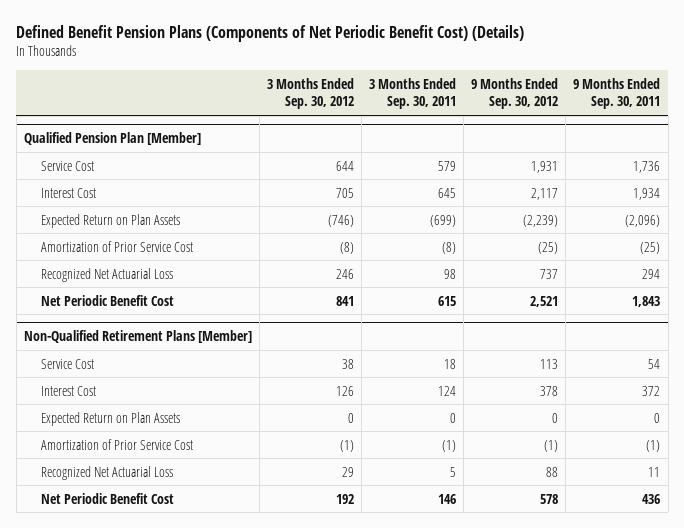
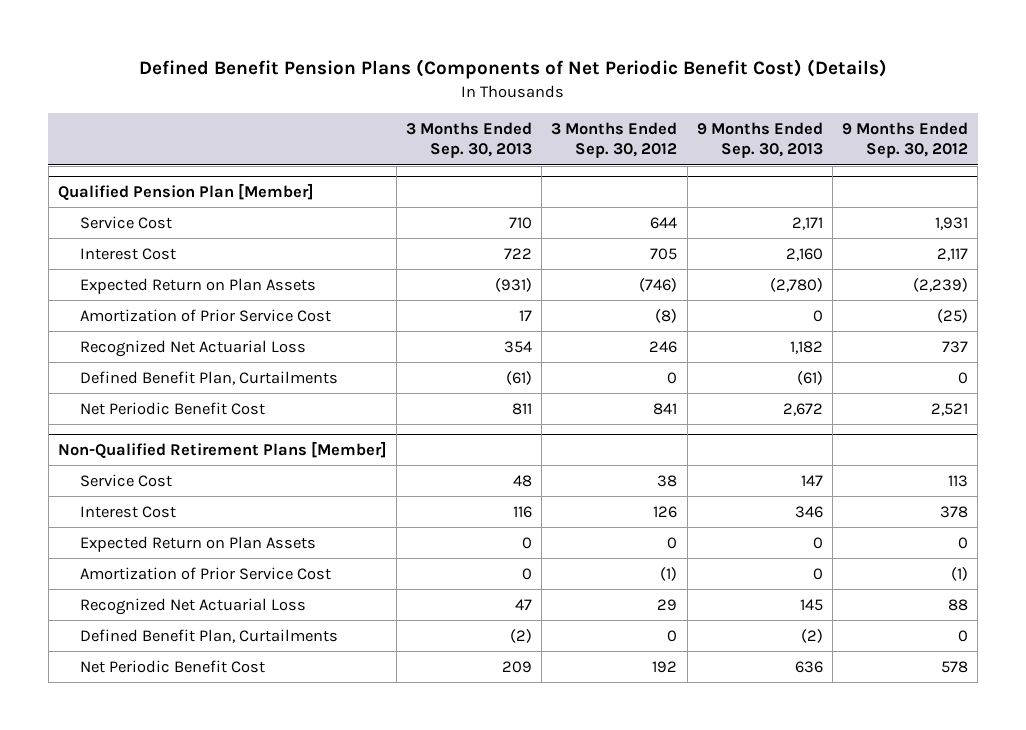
- | 3 Months Ended Sep. 30, 2012 | 3 Months Ended Sep. 30, 2011 | 9 Months Ended Sep. 30, 2012 | 9 Months Ended Sep. 30, 2011
+ | 3 Months Ended Sep. 30, 2013 | 3 Months Ended Sep. 30, 2012 | 9 Months Ended Sep. 30, 2013 | 9 Months Ended Sep. 30, 2012
@ Qualified Pension Plan [Member]
+ Defined Benefit Plan, Curtailments | (61) | 0 | (61) | 0
@ Non-Qualified Retirement Plans [Member]
+ Defined Benefit Plan, Curtailments | (2) | 0 | (2) | 0

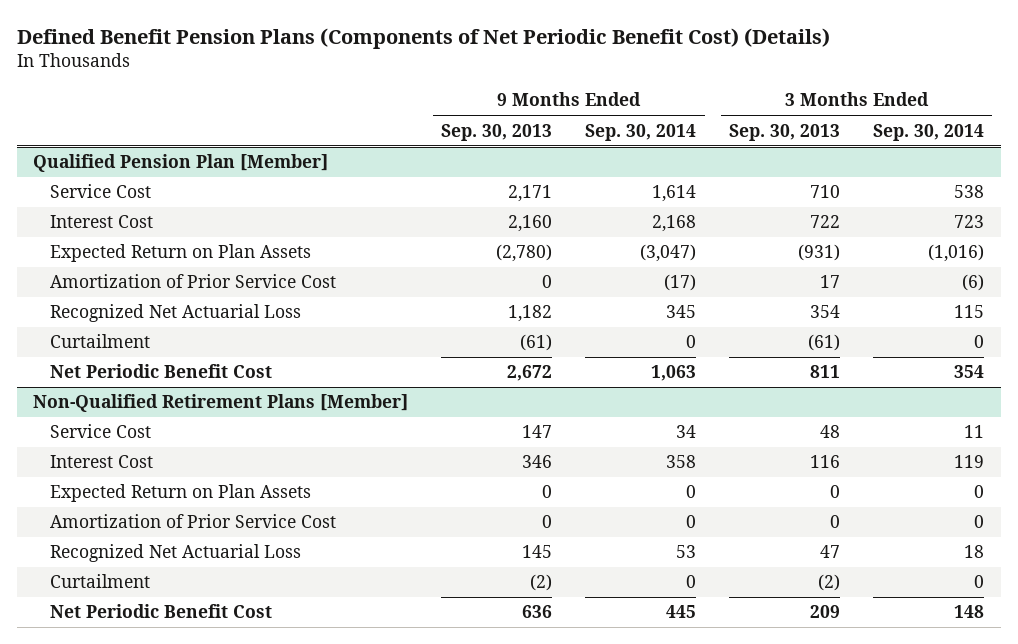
- | 3 Months Ended Sep. 30, 2013 | 3 Months Ended Sep. 30, 2012 | 9 Months Ended Sep. 30, 2013 | 9 Months Ended Sep. 30, 2012
+ | 9 Months Ended Sep. 30, 2013 | 9 Months Ended Sep. 30, 2014 | 3 Months Ended Sep. 30, 2013 | 3 Months Ended Sep. 30, 2014
@ Qualified Pension Plan [Member]
- Defined Benefit Plan, Curtailments | (61) | 0 | (61) | 0
+ Curtailment | (61) | 0 | (61) | 0
@ Non-Qualified Retirement Plans [Member]
- Defined Benefit Plan, Curtailments | (2) | 0 | (2) | 0
+ Curtailment | (2) | 0 | (2) | 0

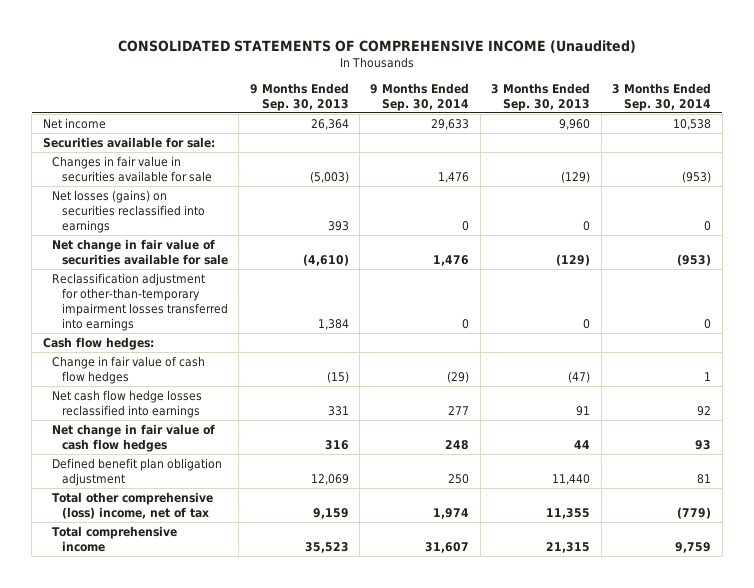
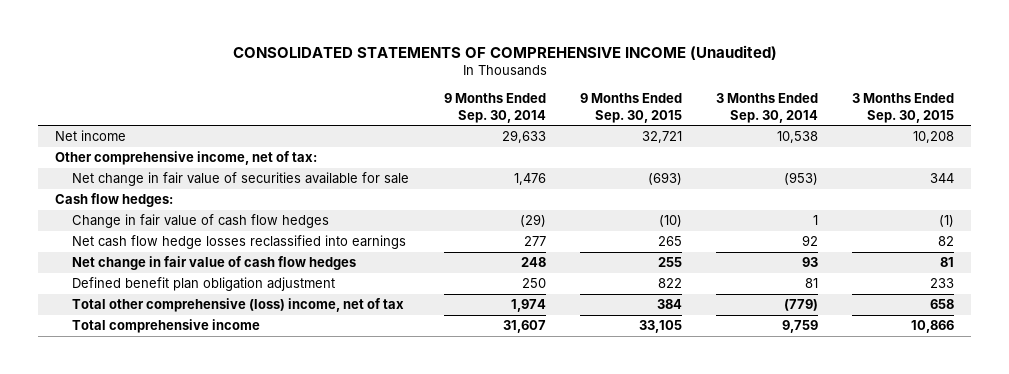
- | 9 Months Ended Sep. 30, 2013 | 9 Months Ended Sep. 30, 2014 | 3 Months Ended Sep. 30, 2013 | 3 Months Ended Sep. 30, 2014
+ | 9 Months Ended Sep. 30, 2014 | 9 Months Ended Sep. 30, 2015 | 3 Months Ended Sep. 30, 2014 | 3 Months Ended Sep. 30, 2015
- Securities available for sale:
- Changes in fair value in securities available for sale | (5,003) | 1,476 | (129) | (953)
- Net losses (gains) on securities reclassified into earnings | 393 | 0 | 0 | 0
+ Other comprehensive income, net of tax:
- Reclassification adjustment for other-than-temporary impairment losses transferred into earnings | 1,384 | 0 | 0 | 0

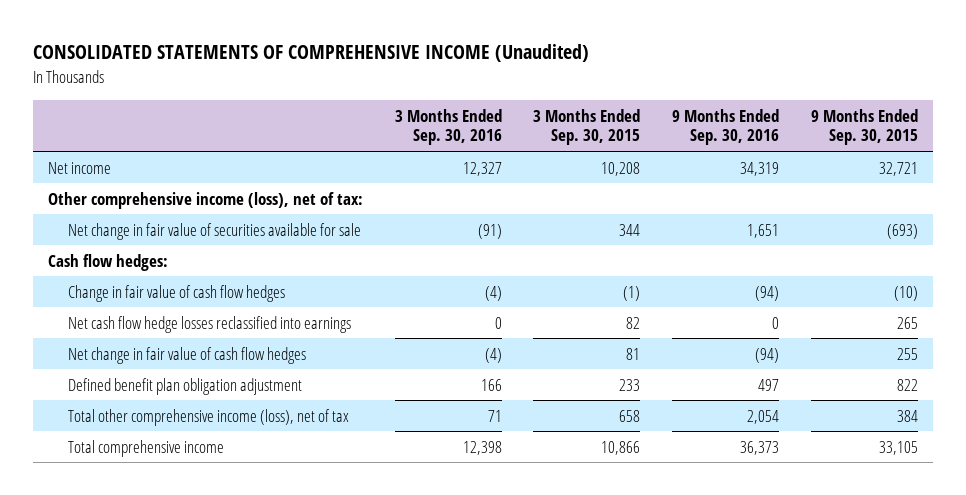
- | 9 Months Ended Sep. 30, 2014 | 9 Months Ended Sep. 30, 2015 | 3 Months Ended Sep. 30, 2014 | 3 Months Ended Sep. 30, 2015
+ | 3 Months Ended Sep. 30, 2016 | 3 Months Ended Sep. 30, 2015 | 9 Months Ended Sep. 30, 2016 | 9 Months Ended Sep. 30, 2015
- Other comprehensive income, net of tax:
+ Other comprehensive income (loss), net of tax:
- Total other comprehensive (loss) income, net of tax | 1,974 | 384 | (779) | 658
+ Total other comprehensive income (loss), net of tax | 71 | 658 | 2,054 | 384

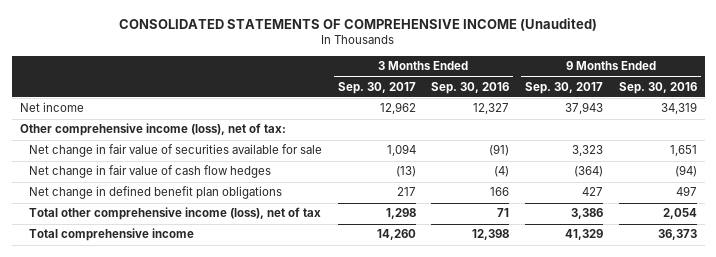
- | 3 Months Ended Sep. 30, 2016 | 3 Months Ended Sep. 30, 2015 | 9 Months Ended Sep. 30, 2016 | 9 Months Ended Sep. 30, 2015
+ | 3 Months Ended Sep. 30, 2017 | 3 Months Ended Sep. 30, 2016 | 9 Months Ended Sep. 30, 2017 | 9 Months Ended Sep. 30, 2016
- Cash flow hedges:
- Change in fair value of cash flow hedges | (4) | (1) | (94) | (10)
- Net cash flow hedge losses reclassified into earnings | 0 | 82 | 0 | 265
- Defined benefit plan obligation adjustment | 166 | 233 | 497 | 822
+ Net change in defined benefit plan obligations | 217 | 166 | 427 | 497

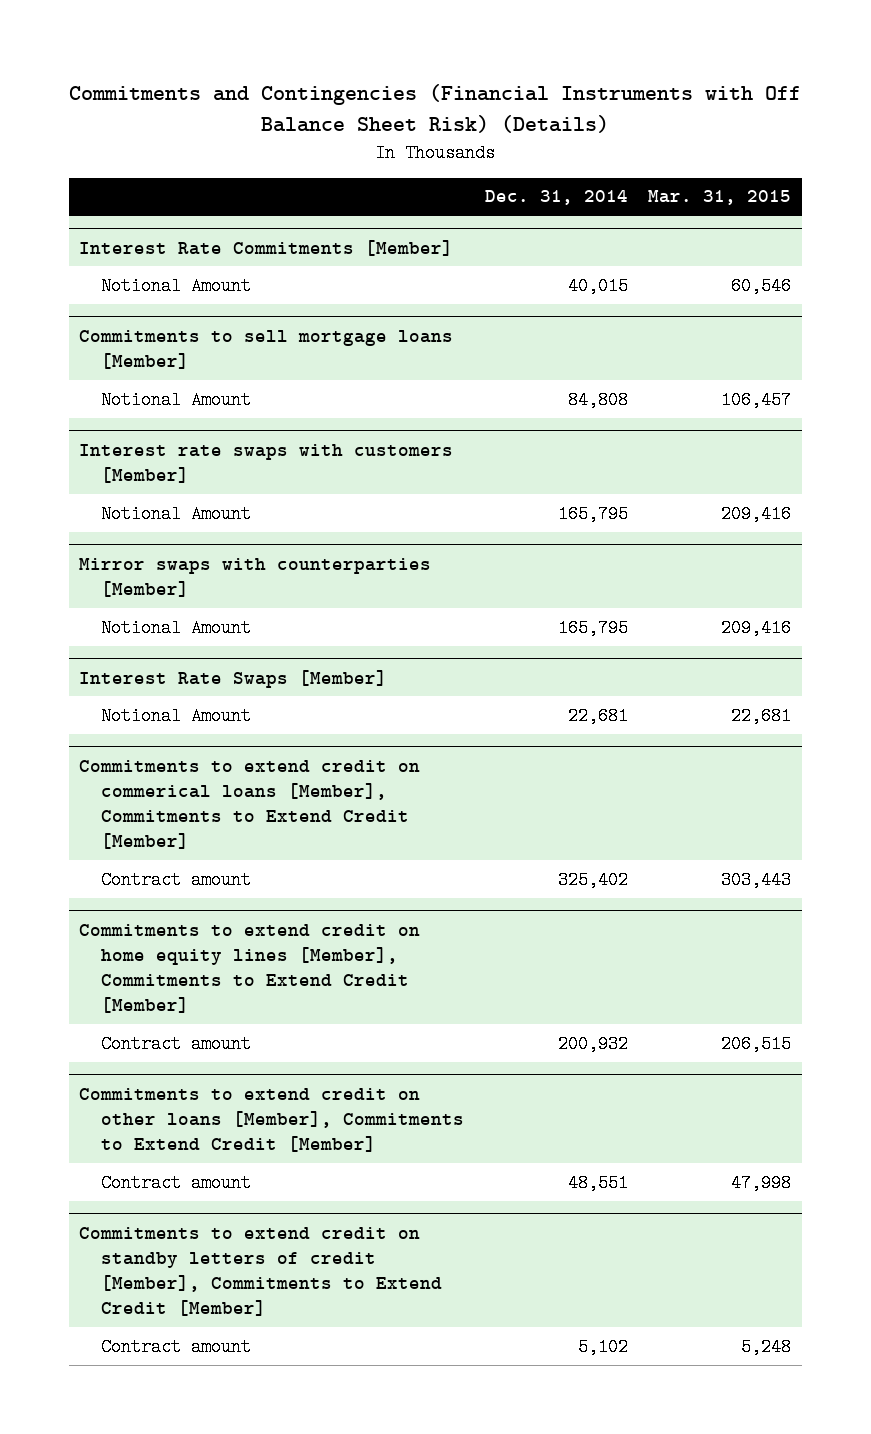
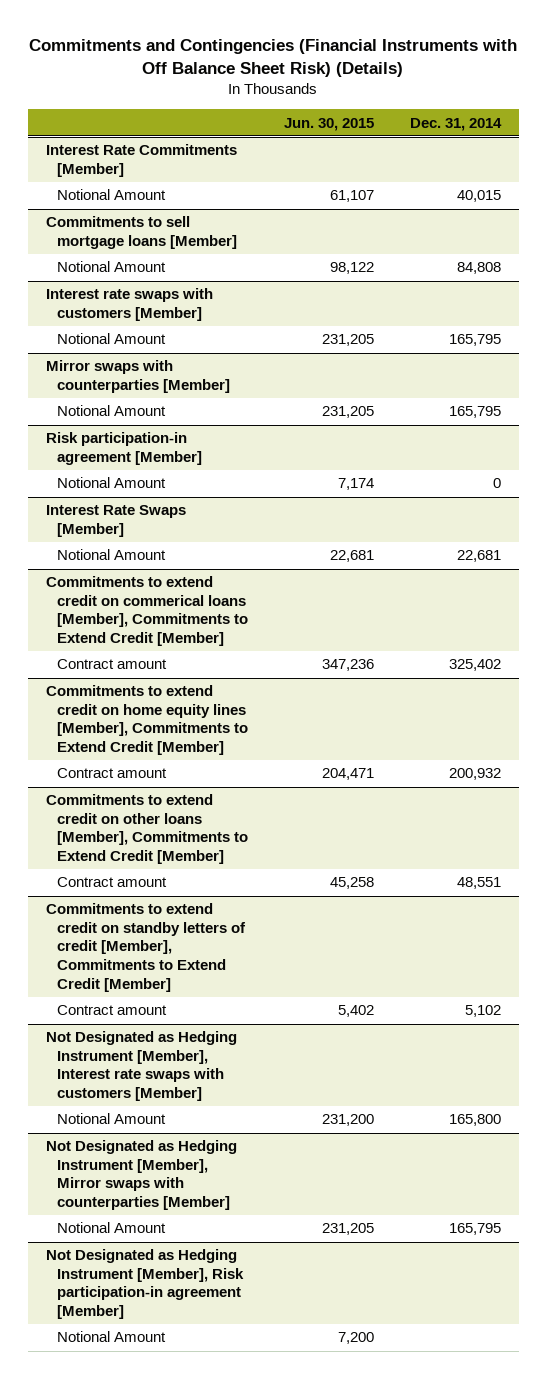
- | Dec. 31, 2014 | Mar. 31, 2015
+ | Jun. 30, 2015 | Dec. 31, 2014
+ Risk participation-in agreement [Member]
+ Notional Amount | 7,174 | 0
+ Not Designated as Hedging Instrument [Member], Interest rate swaps with customers [Member]
+ Notional Amount | 231,200 | 165,800
+ Not Designated as Hedging Instrument [Member], Mirror swaps with counterparties [Member]
+ Notional Amount | 231,205 | 165,795
+ Not Designated as Hedging Instrument [Member], Risk participation-in agreement [Member]
+ Notional Amount | 7,200 |

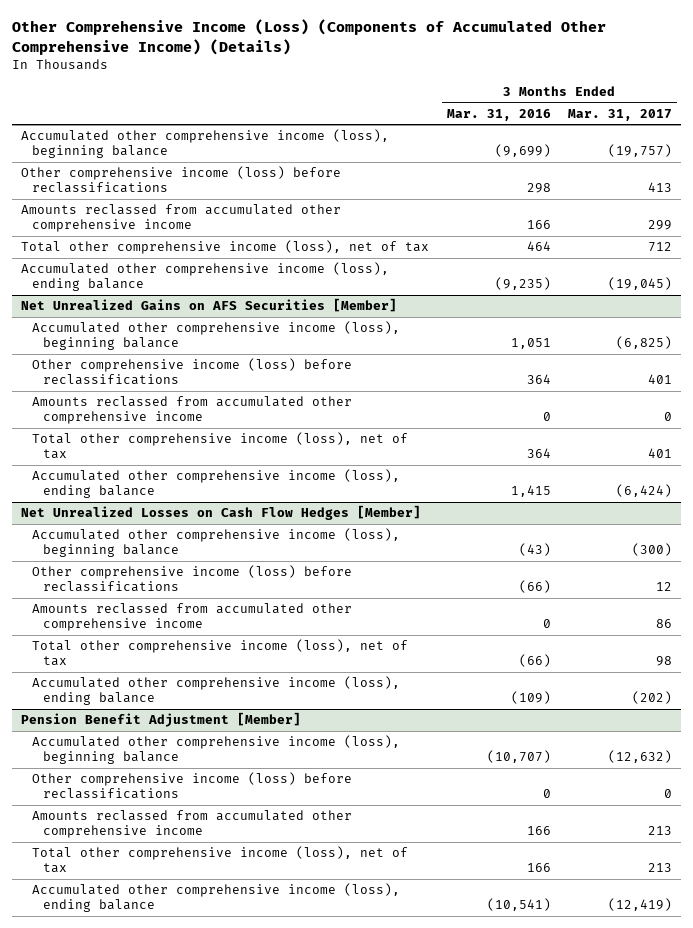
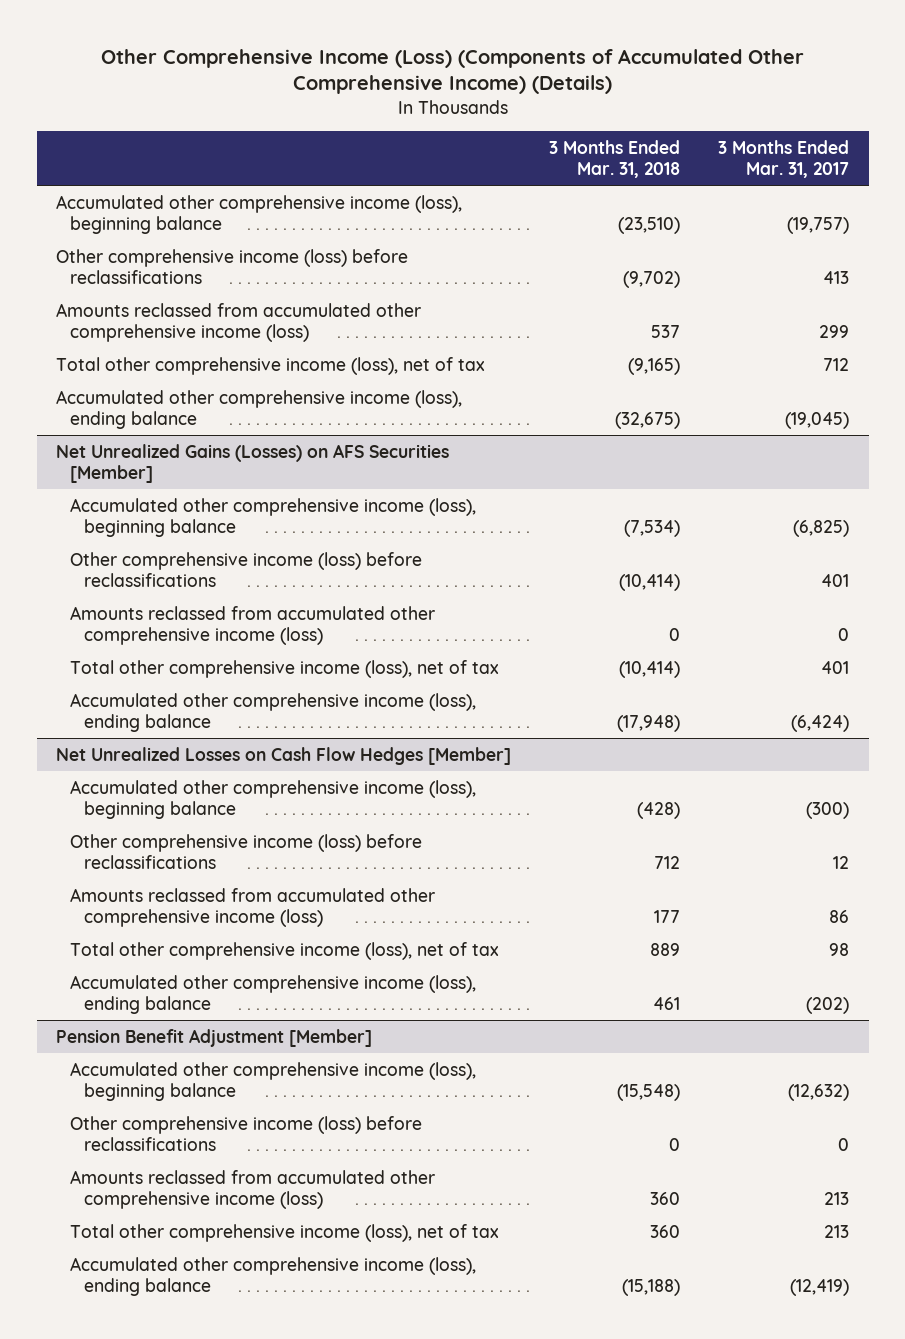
- | 3 Months Ended Mar. 31, 2016 | 3 Months Ended Mar. 31, 2017
+ | 3 Months Ended Mar. 31, 2018 | 3 Months Ended Mar. 31, 2017
- Amounts reclassed from accumulated other comprehensive income | 166 | 299
+ Amounts reclassed from accumulated other comprehensive income (loss) | 537 | 299
- Net Unrealized Gains on AFS Securities [Member]
+ Net Unrealized Gains (Losses) on AFS Securities [Member]
- Amounts reclassed from accumulated other comprehensive income | 0 | 0
+ Amounts reclassed from accumulated other comprehensive income (loss) | 0 | 0
@ Net Unrealized Losses on Cash Flow Hedges [Member]
- Amounts reclassed from accumulated other comprehensive income | 0 | 86
+ Amounts reclassed from accumulated other comprehensive income (loss) | 177 | 86
@ Pension Benefit Adjustment [Member]
- Amounts reclassed from accumulated other comprehensive income | 166 | 213
+ Amounts reclassed from accumulated other comprehensive income (loss) | 360 | 213

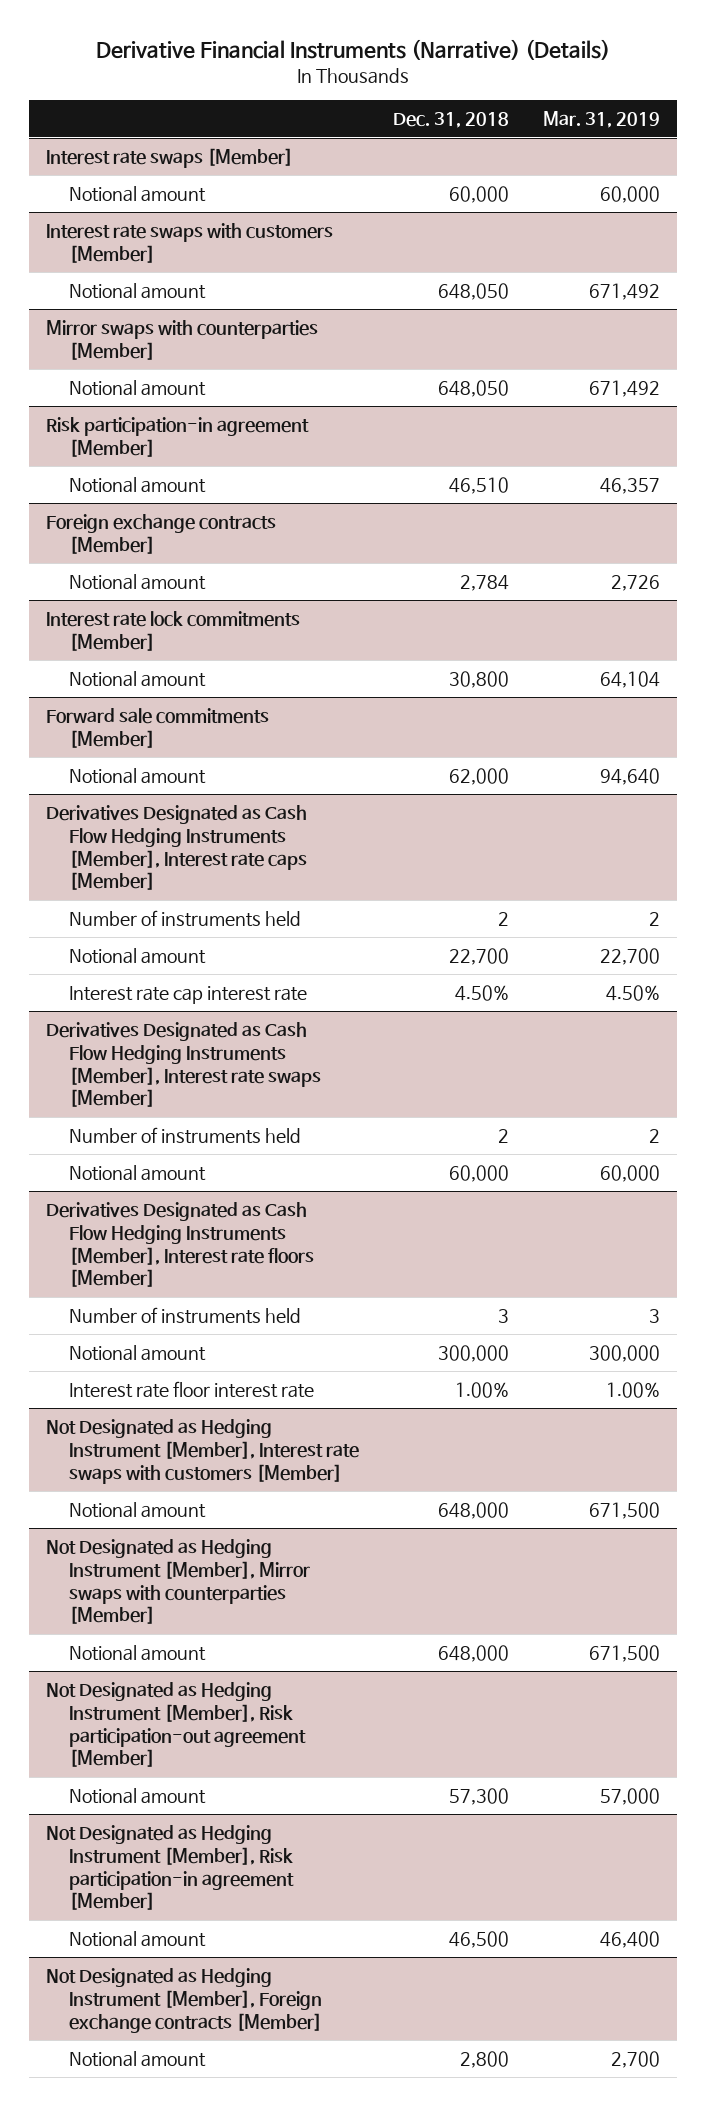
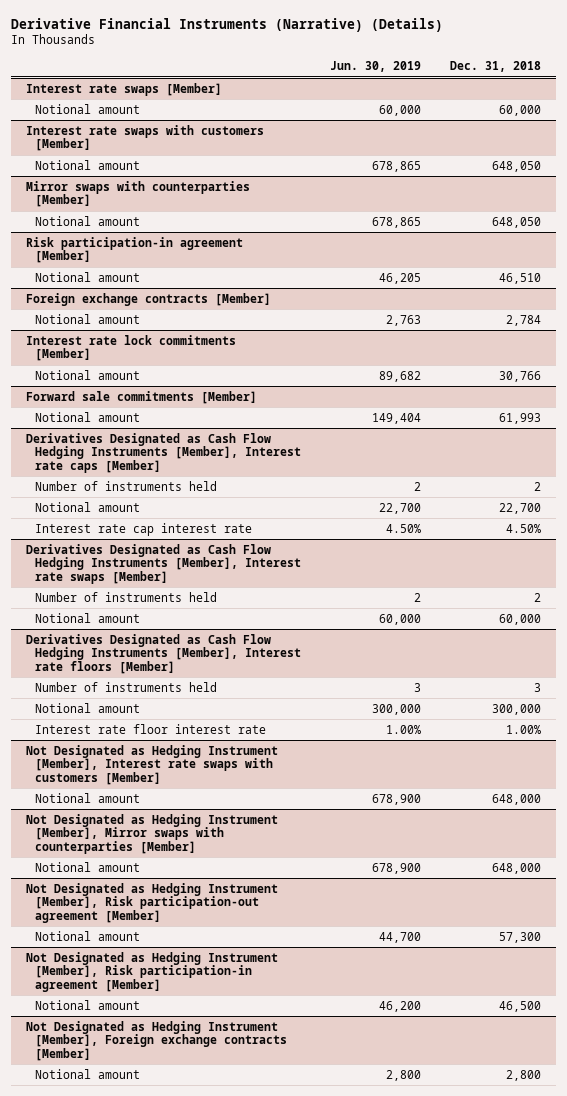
- | Dec. 31, 2018 | Mar. 31, 2019
+ | Jun. 30, 2019 | Dec. 31, 2018
@ Interest rate lock commitments [Member]
- Notional amount | 30,800 | 64,104
+ Notional amount | 89,682 | 30,766
@ Forward sale commitments [Member]
- Notional amount | 62,000 | 94,640
+ Notional amount | 149,404 | 61,993

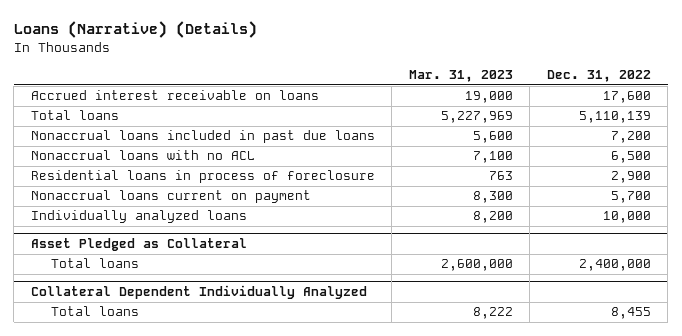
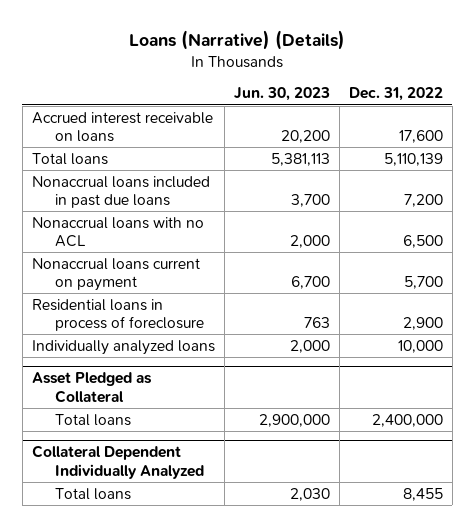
- | Mar. 31, 2023 | Dec. 31, 2022
+ | Jun. 30, 2023 | Dec. 31, 2022
moved down: Residential loans in process of foreclosure | 763 | 2,900

